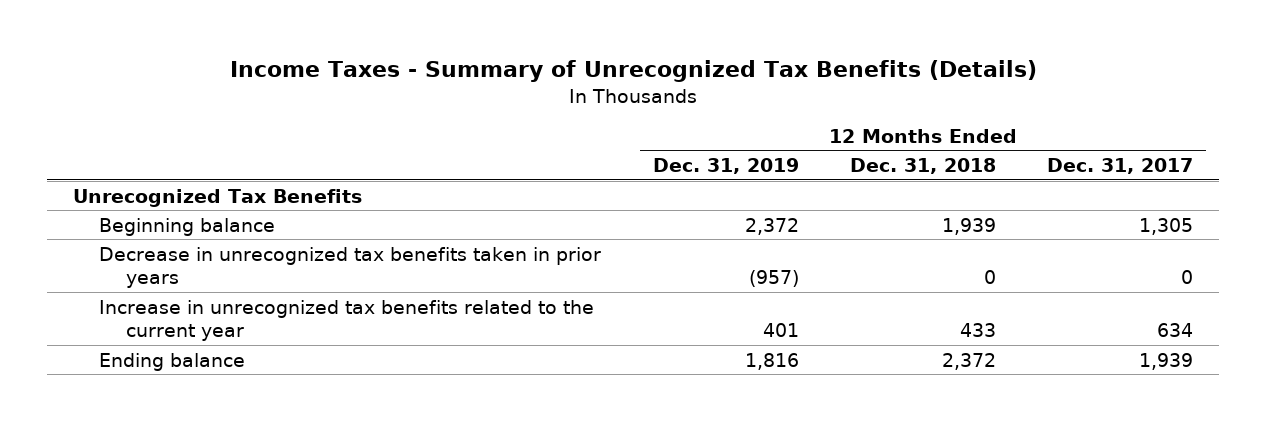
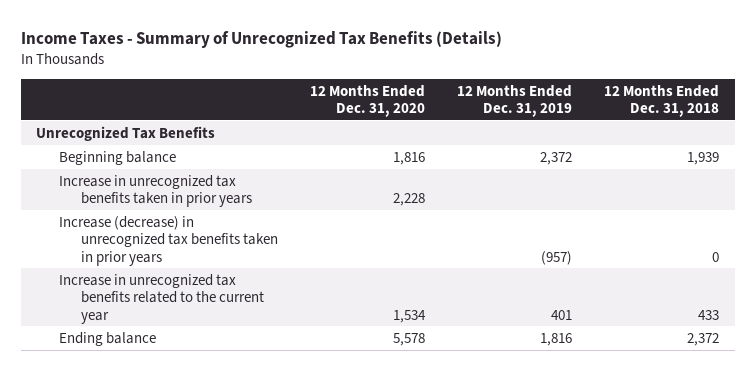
- | 12 Months Ended Dec. 31, 2019 | 12 Months Ended Dec. 31, 2018 | 12 Months Ended Dec. 31, 2017
+ | 12 Months Ended Dec. 31, 2020 | 12 Months Ended Dec. 31, 2019 | 12 Months Ended Dec. 31, 2018
- Decrease in unrecognized tax benefits taken in prior years | (957) | 0 | 0
+ Increase in unrecognized tax benefits taken in prior years | 2,228 | |
+ Increase (decrease) in unrecognized tax benefits taken in prior years | | (957) | 0

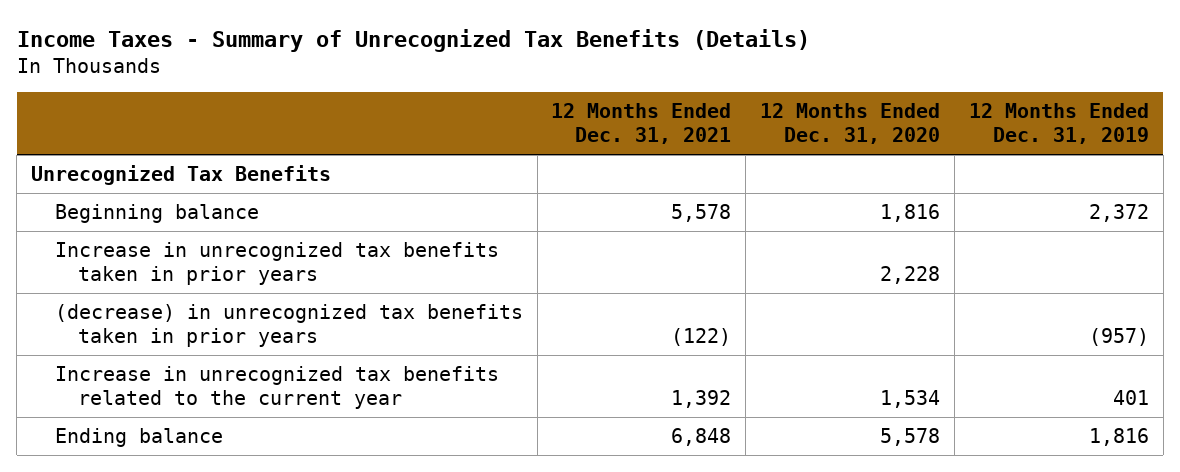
- | 12 Months Ended Dec. 31, 2020 | 12 Months Ended Dec. 31, 2019 | 12 Months Ended Dec. 31, 2018
+ | 12 Months Ended Dec. 31, 2021 | 12 Months Ended Dec. 31, 2020 | 12 Months Ended Dec. 31, 2019
- Increase (decrease) in unrecognized tax benefits taken in prior years | | (957) | 0
+ (decrease) in unrecognized tax benefits taken in prior years | (122) | | (957)

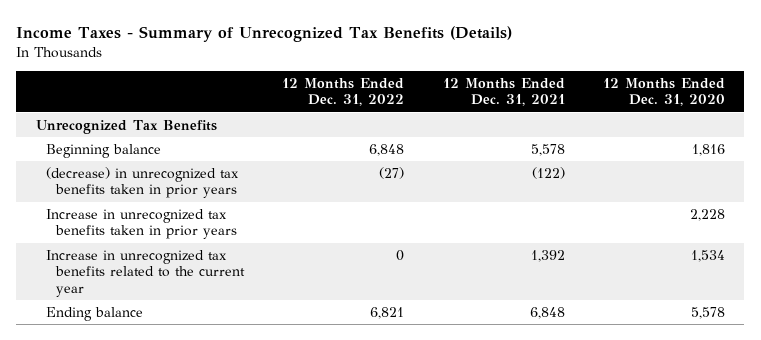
- | 12 Months Ended Dec. 31, 2021 | 12 Months Ended Dec. 31, 2020 | 12 Months Ended Dec. 31, 2019
+ | 12 Months Ended Dec. 31, 2022 | 12 Months Ended Dec. 31, 2021 | 12 Months Ended Dec. 31, 2020
moved down: Increase in unrecognized tax benefits taken in prior years | | | 2,228

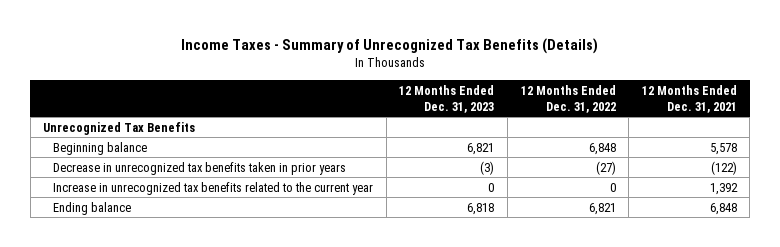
- | 12 Months Ended Dec. 31, 2022 | 12 Months Ended Dec. 31, 2021 | 12 Months Ended Dec. 31, 2020
+ | 12 Months Ended Dec. 31, 2023 | 12 Months Ended Dec. 31, 2022 | 12 Months Ended Dec. 31, 2021
- (decrease) in unrecognized tax benefits taken in prior years | (27) | (122) |
- Increase in unrecognized tax benefits taken in prior years | | | 2,228
+ Decrease in unrecognized tax benefits taken in prior years | (3) | (27) | (122)

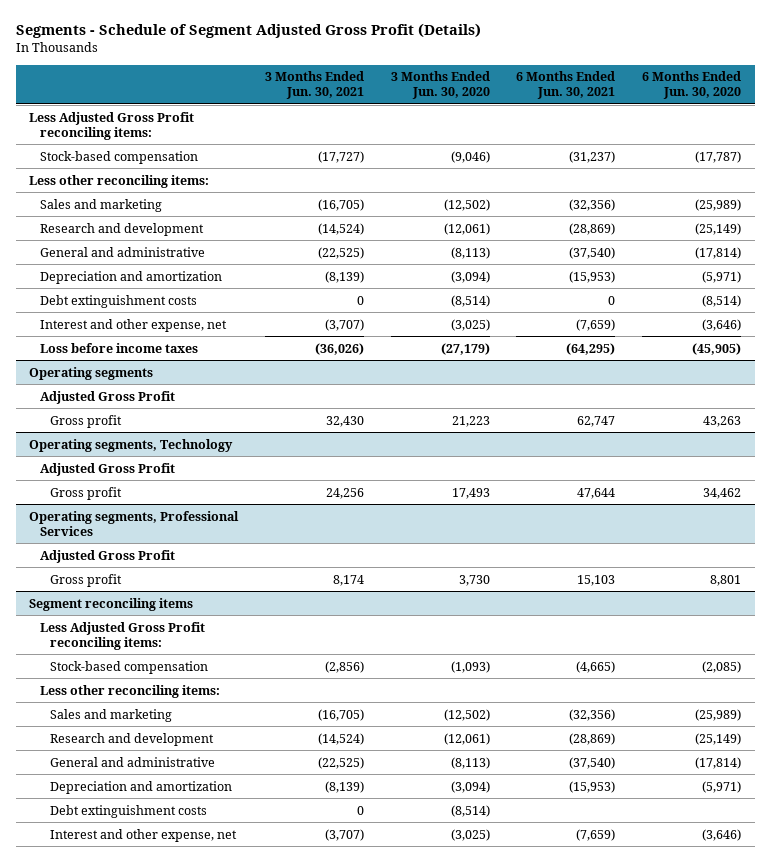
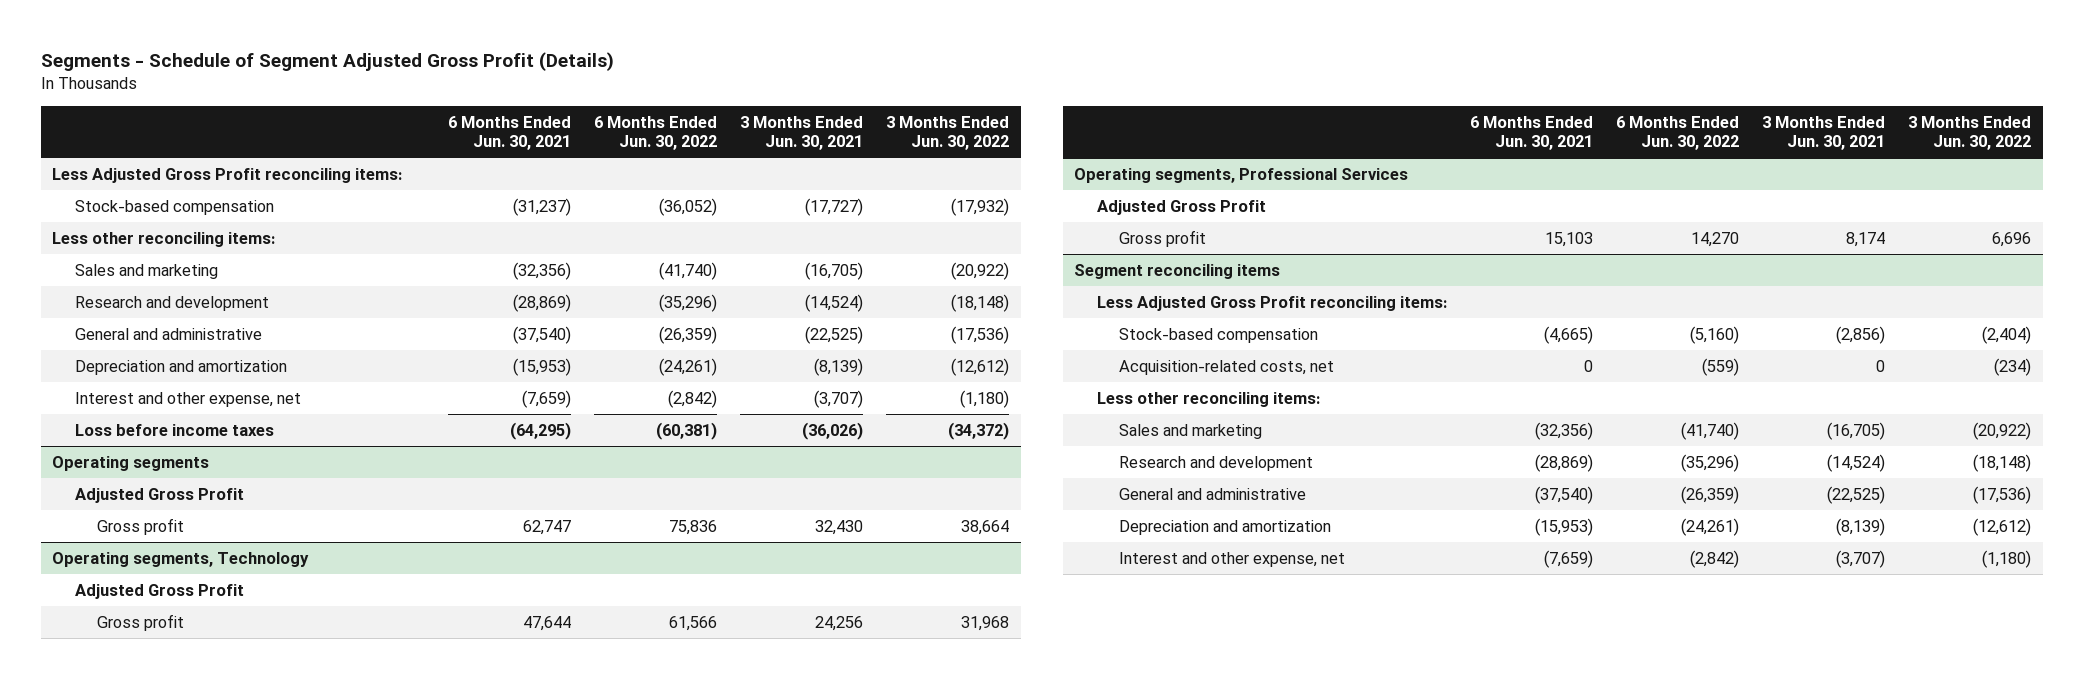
- | 3 Months Ended Jun. 30, 2021 | 3 Months Ended Jun. 30, 2020 | 6 Months Ended Jun. 30, 2021 | 6 Months Ended Jun. 30, 2020
+ | 6 Months Ended Jun. 30, 2021 | 6 Months Ended Jun. 30, 2022 | 3 Months Ended Jun. 30, 2021 | 3 Months Ended Jun. 30, 2022
- Debt extinguishment costs | 0 | (8,514) | 0 | (8,514)
@ Segment reconciling items
+ Acquisition-related costs, net | 0 | (559) | 0 | (234)
- Debt extinguishment costs | 0 | (8,514) | |

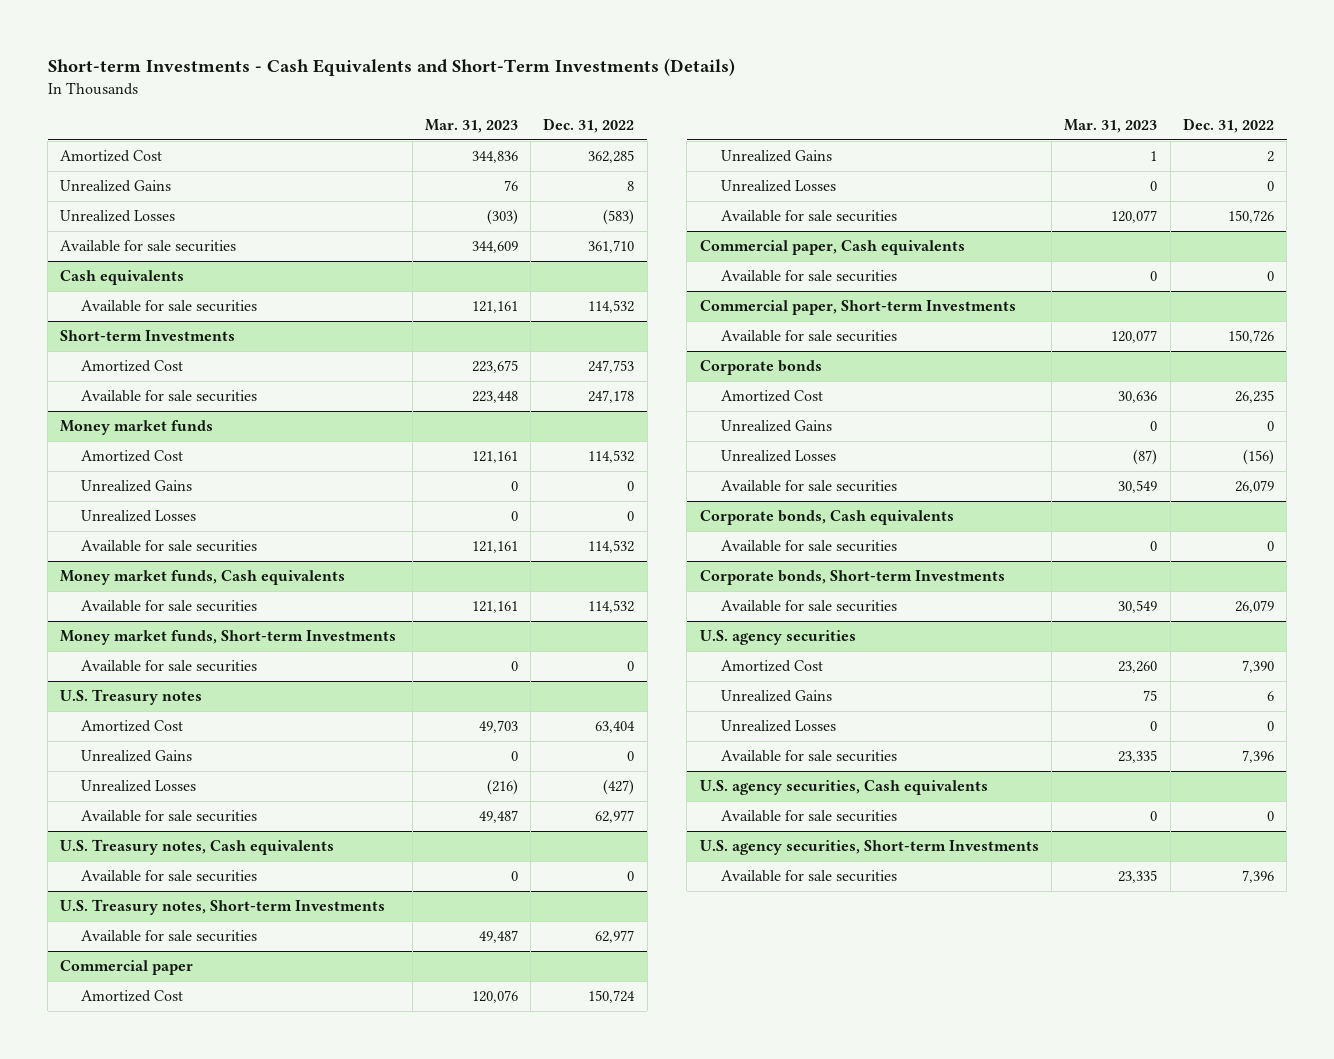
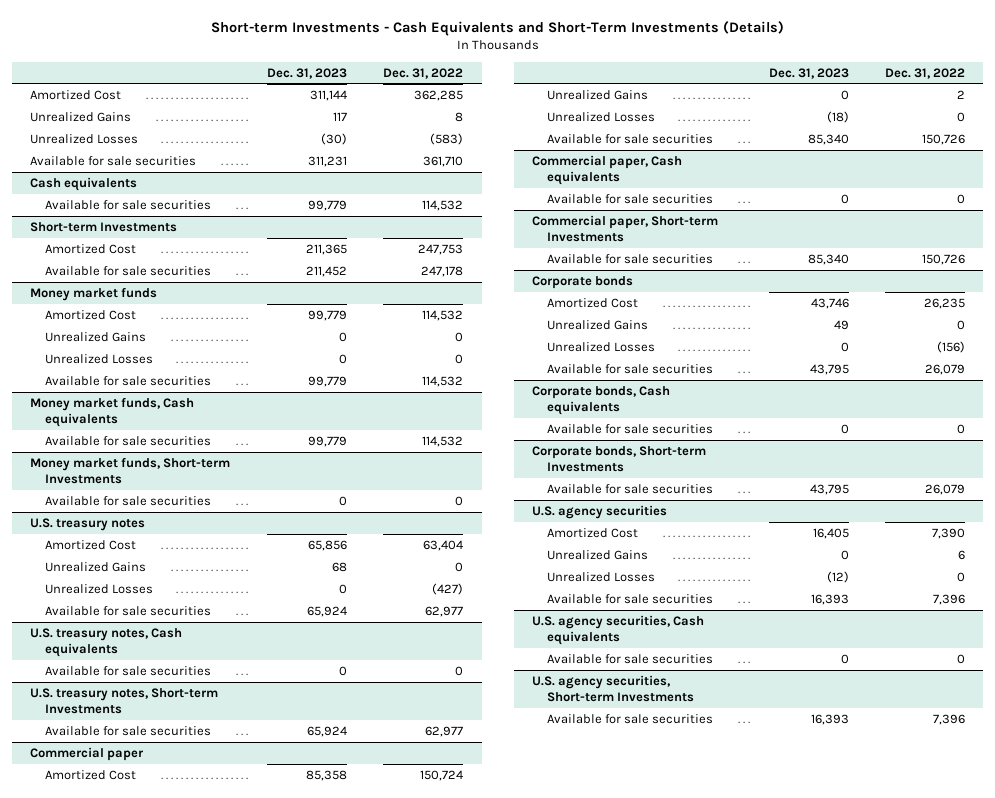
- | Mar. 31, 2023 | Dec. 31, 2022
+ | Dec. 31, 2023 | Dec. 31, 2022
- U.S. Treasury notes
+ U.S. treasury notes
- U.S. Treasury notes, Cash equivalents
+ U.S. treasury notes, Cash equivalents
- U.S. Treasury notes, Short-term Investments
+ U.S. treasury notes, Short-term Investments

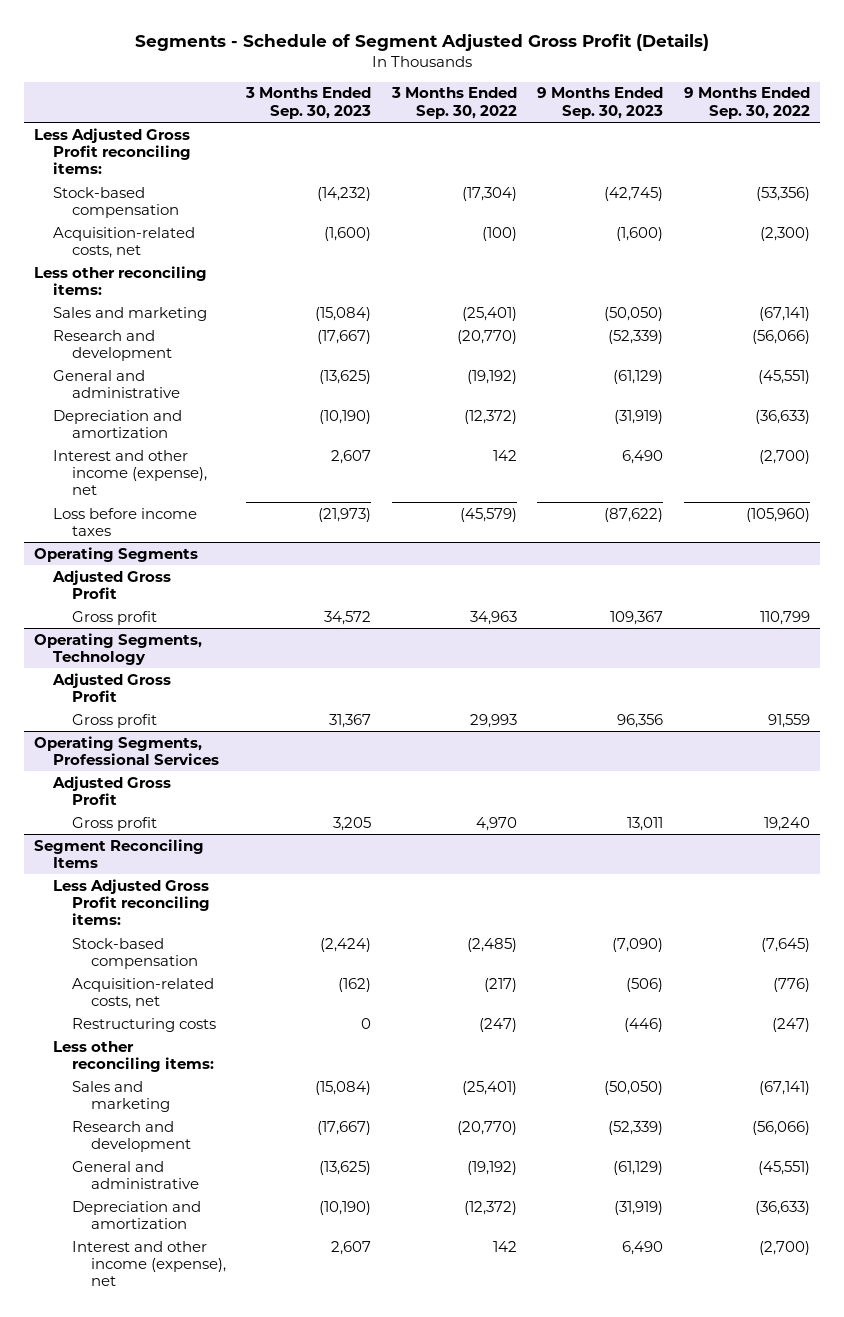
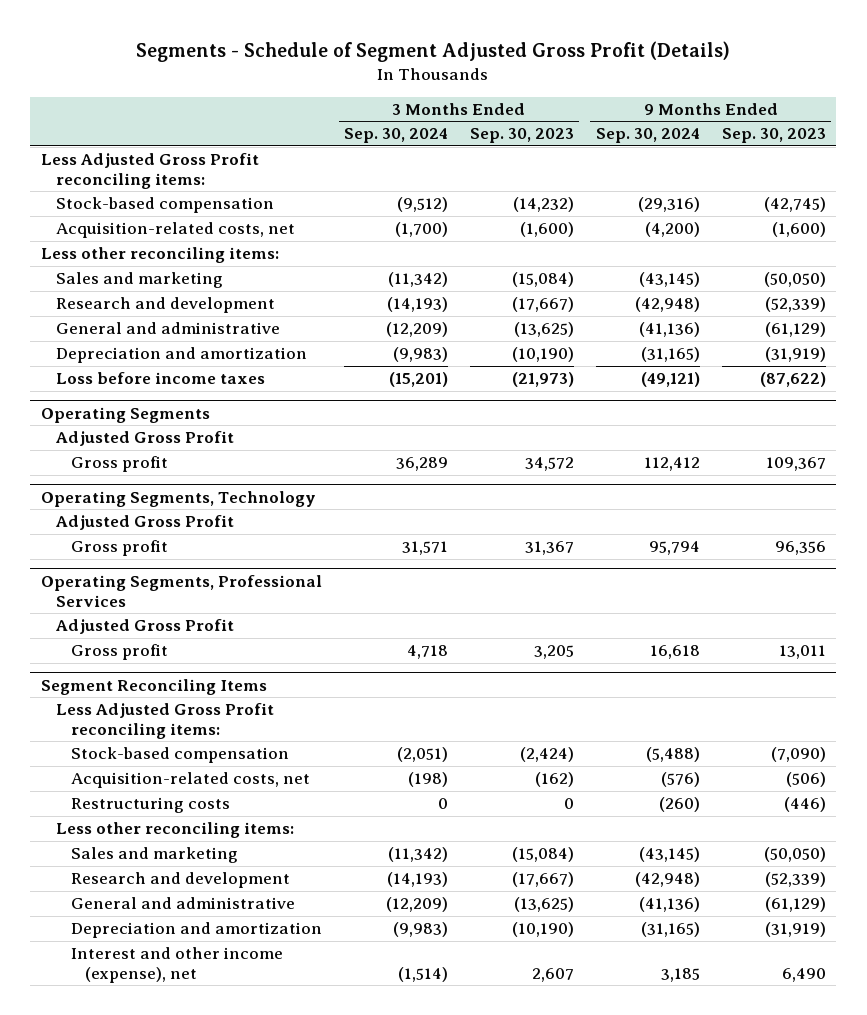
- | 3 Months Ended Sep. 30, 2023 | 3 Months Ended Sep. 30, 2022 | 9 Months Ended Sep. 30, 2023 | 9 Months Ended Sep. 30, 2022
+ | 3 Months Ended Sep. 30, 2024 | 3 Months Ended Sep. 30, 2023 | 9 Months Ended Sep. 30, 2024 | 9 Months Ended Sep. 30, 2023
- Interest and other income (expense), net | 2,607 | 142 | 6,490 | (2,700)

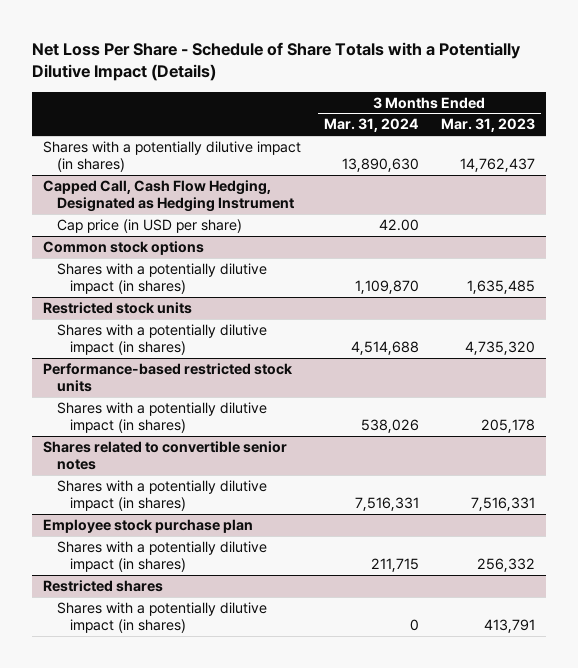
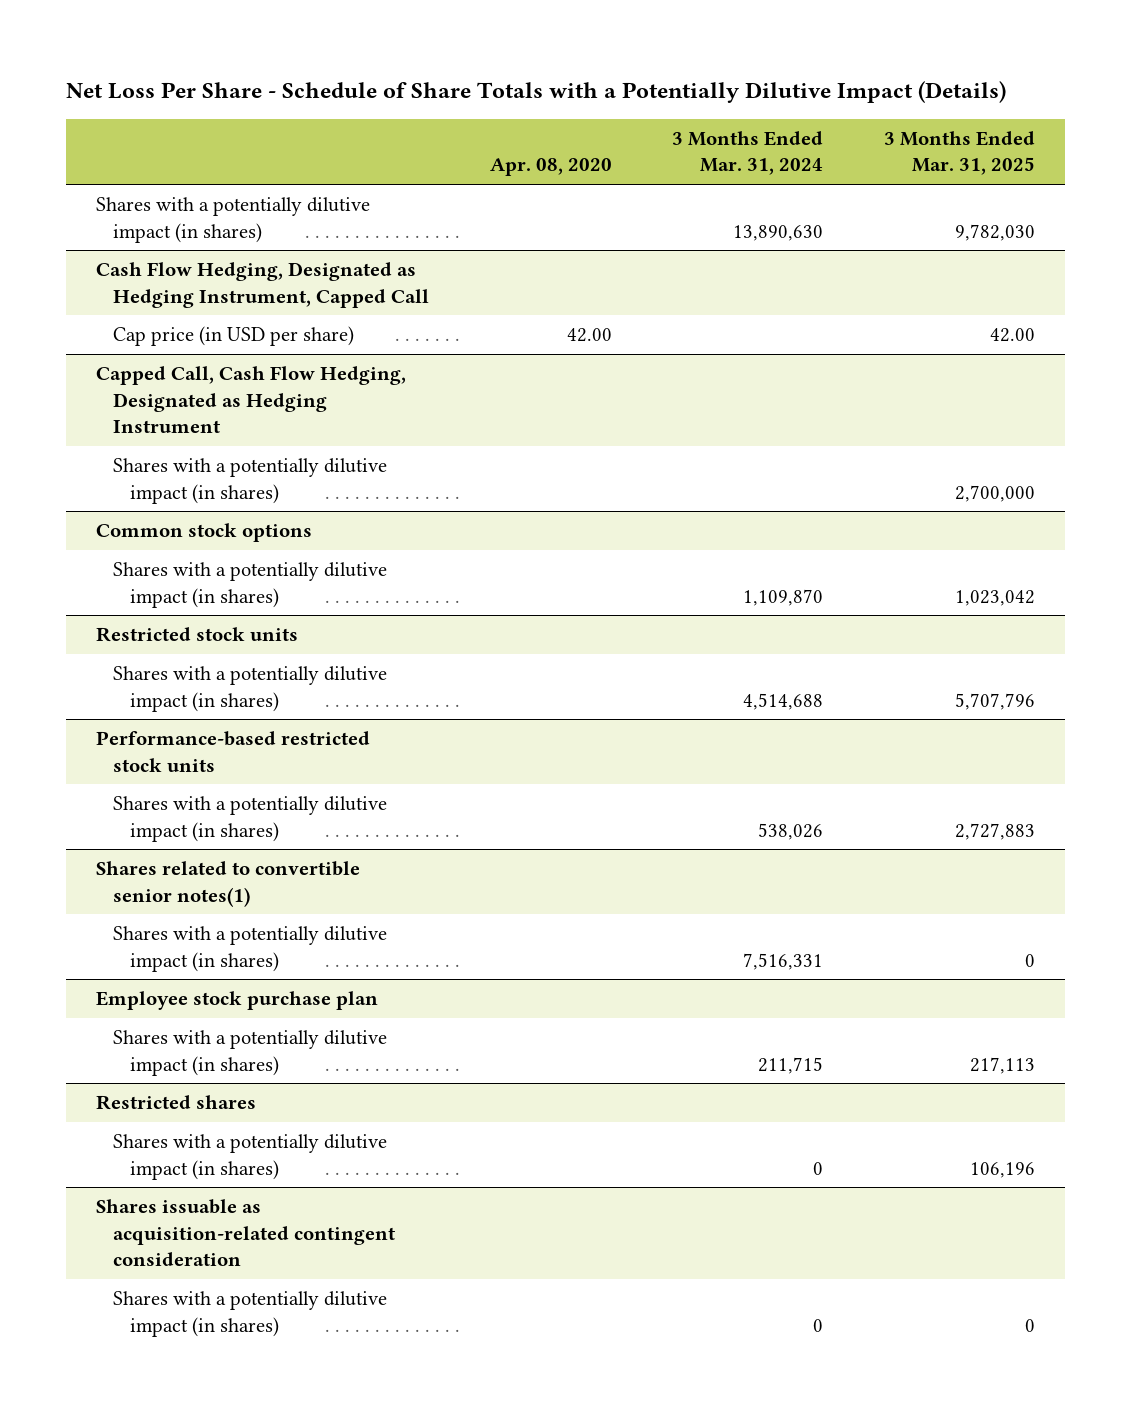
- | 3 Months Ended Mar. 31, 2024 | 3 Months Ended Mar. 31, 2023
+ | Apr. 08, 2020 | 3 Months Ended Mar. 31, 2024 | 3 Months Ended Mar. 31, 2025
+ Cash Flow Hedging, Designated as Hedging Instrument, Capped Call
+ Cap price (in USD per share) | 42.00 | | 42.00
@ Capped Call, Cash Flow Hedging, Designated as Hedging Instrument
- Cap price (in USD per share) | 42.00 |
+ Shares with a potentially dilutive impact (in shares) | | | 2,700,000
- Shares related to convertible senior notes
+ Shares related to convertible senior notes(1)
+ Shares issuable as acquisition-related contingent consideration
+ Shares with a potentially dilutive impact (in shares) | | 0 | 0

